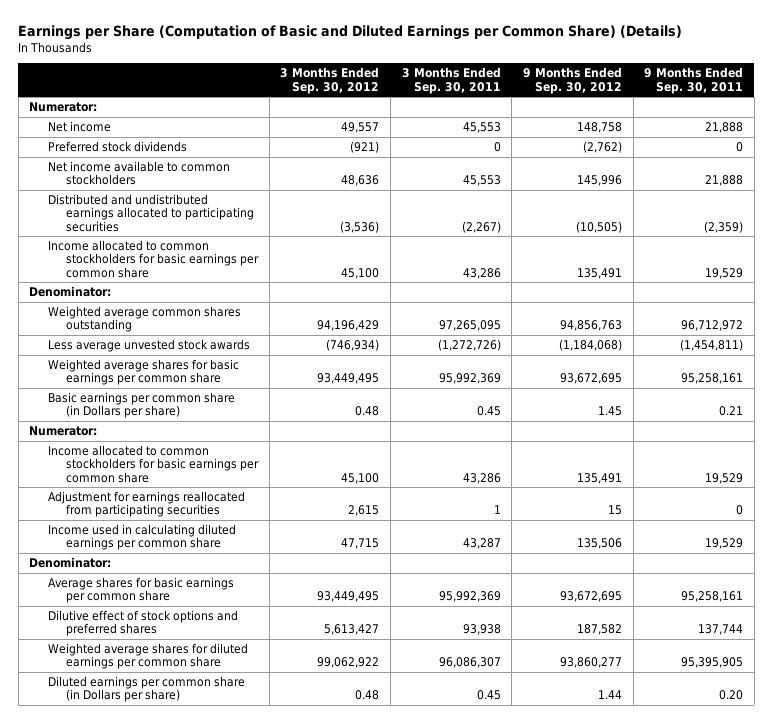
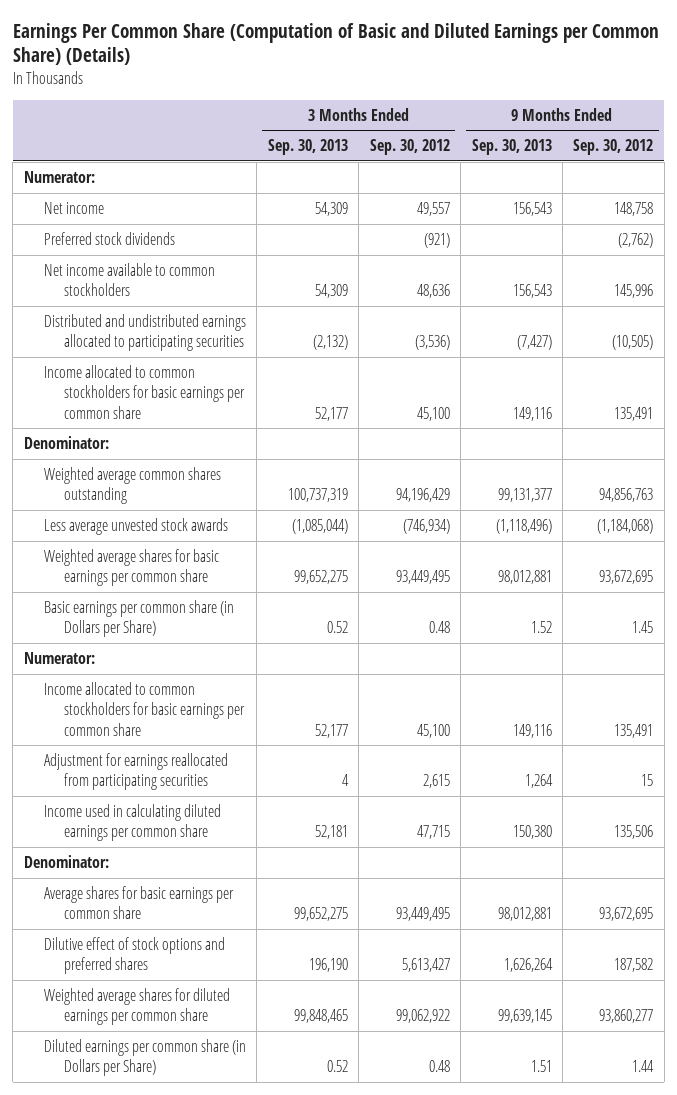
- Earnings per Share (Computation of Basic and Diluted Earnings per Common Share) (Details)
+ Earnings Per Common Share (Computation of Basic and Diluted Earnings per Common Share) (Details)
- | 3 Months Ended Sep. 30, 2012 | 3 Months Ended Sep. 30, 2011 | 9 Months Ended Sep. 30, 2012 | 9 Months Ended Sep. 30, 2011
+ | 3 Months Ended Sep. 30, 2013 | 3 Months Ended Sep. 30, 2012 | 9 Months Ended Sep. 30, 2013 | 9 Months Ended Sep. 30, 2012
- Basic earnings per common share (in Dollars per share) | 0.48 | 0.45 | 1.45 | 0.21
+ Basic earnings per common share (in Dollars per Share) | 0.52 | 0.48 | 1.52 | 1.45
- Diluted earnings per common share (in Dollars per share) | 0.48 | 0.45 | 1.44 | 0.20
+ Diluted earnings per common share (in Dollars per Share) | 0.52 | 0.48 | 1.51 | 1.44

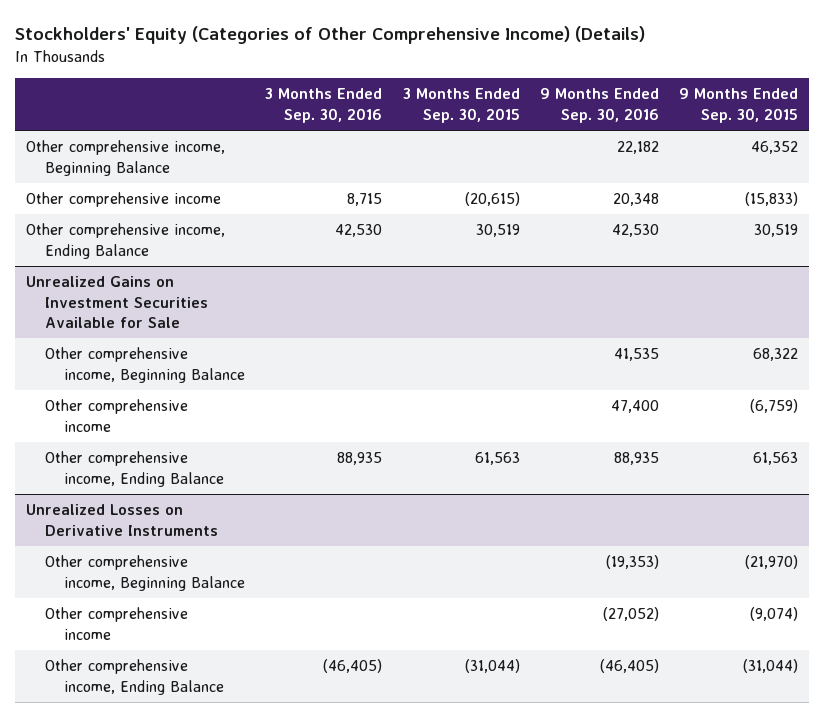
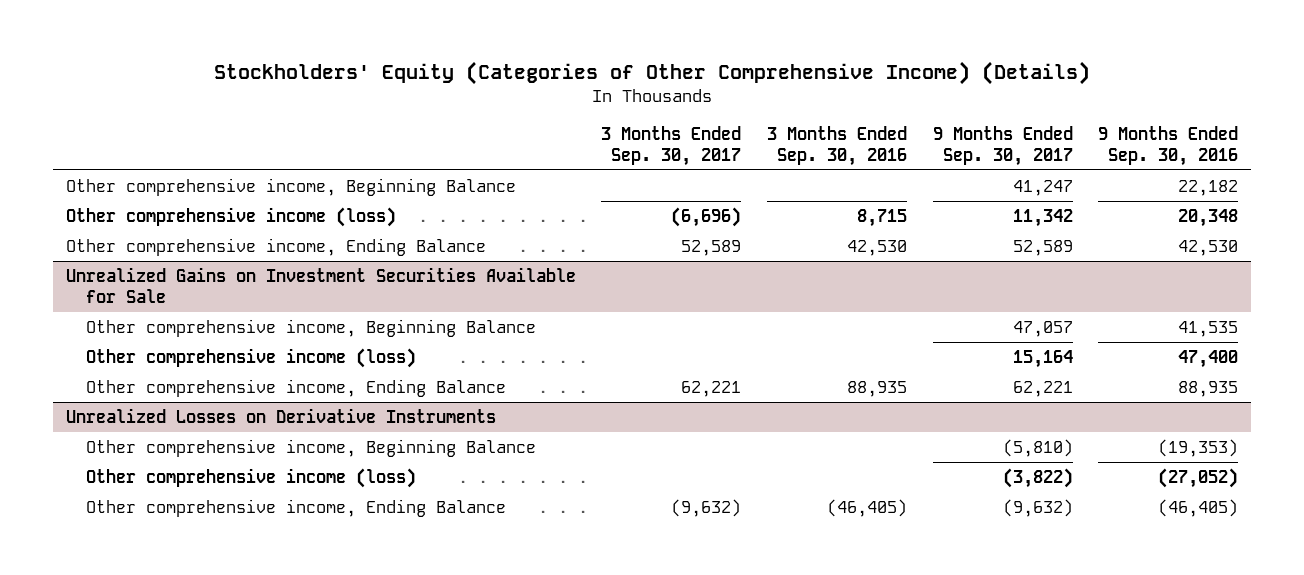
- | 3 Months Ended Sep. 30, 2016 | 3 Months Ended Sep. 30, 2015 | 9 Months Ended Sep. 30, 2016 | 9 Months Ended Sep. 30, 2015
+ | 3 Months Ended Sep. 30, 2017 | 3 Months Ended Sep. 30, 2016 | 9 Months Ended Sep. 30, 2017 | 9 Months Ended Sep. 30, 2016
- Other comprehensive income | 8,715 | (20,615) | 20,348 | (15,833)
+ Other comprehensive income (loss) | (6,696) | 8,715 | 11,342 | 20,348
@ Unrealized Gains on Investment Securities Available for Sale
- Other comprehensive income | | | 47,400 | (6,759)
+ Other comprehensive income (loss) | | | 15,164 | 47,400
@ Unrealized Losses on Derivative Instruments
- Other comprehensive income | | | (27,052) | (9,074)
+ Other comprehensive income (loss) | | | (3,822) | (27,052)

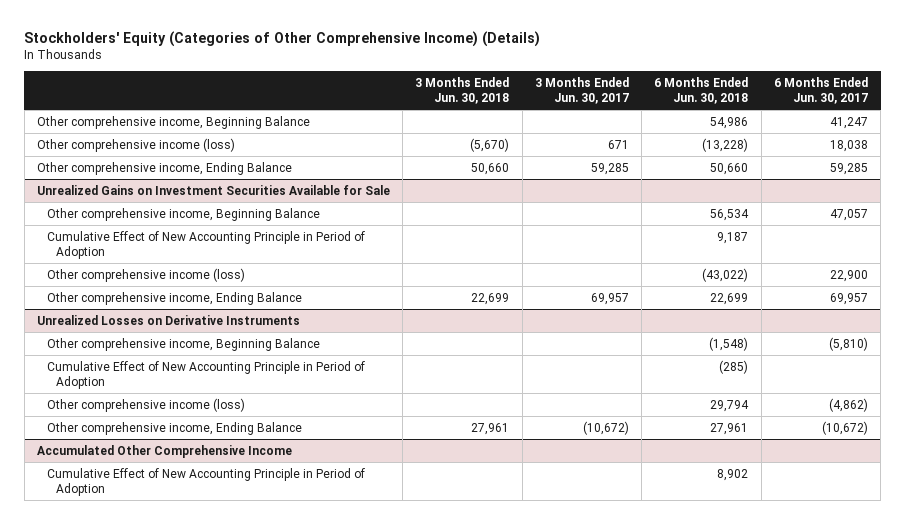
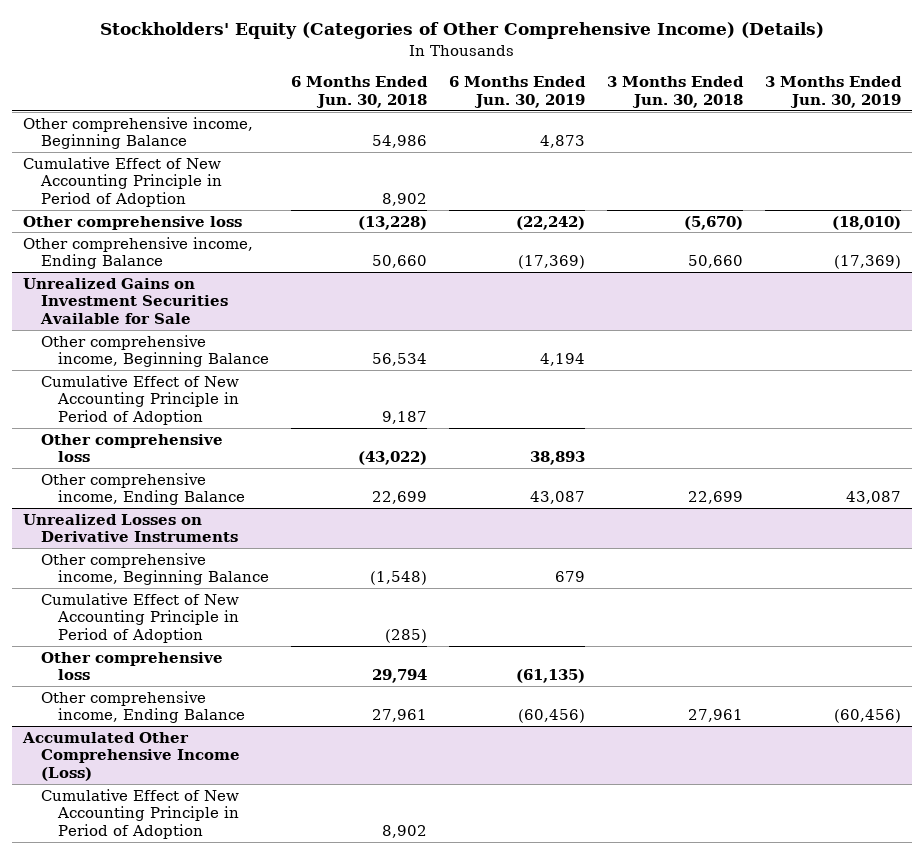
- | 3 Months Ended Jun. 30, 2018 | 3 Months Ended Jun. 30, 2017 | 6 Months Ended Jun. 30, 2018 | 6 Months Ended Jun. 30, 2017
+ | 6 Months Ended Jun. 30, 2018 | 6 Months Ended Jun. 30, 2019 | 3 Months Ended Jun. 30, 2018 | 3 Months Ended Jun. 30, 2019
- Other comprehensive income (loss) | (5,670) | 671 | (13,228) | 18,038
+ Cumulative Effect of New Accounting Principle in Period of Adoption | 8,902 | | |
+ Other comprehensive loss | (13,228) | (22,242) | (5,670) | (18,010)
@ Unrealized Gains on Investment Securities Available for Sale
- Other comprehensive income (loss) | | | (43,022) | 22,900
+ Other comprehensive loss | (43,022) | 38,893 | |
@ Unrealized Losses on Derivative Instruments
- Other comprehensive income (loss) | | | 29,794 | (4,862)
+ Other comprehensive loss | 29,794 | (61,135) | |
- Accumulated Other Comprehensive Income
+ Accumulated Other Comprehensive Income (Loss)

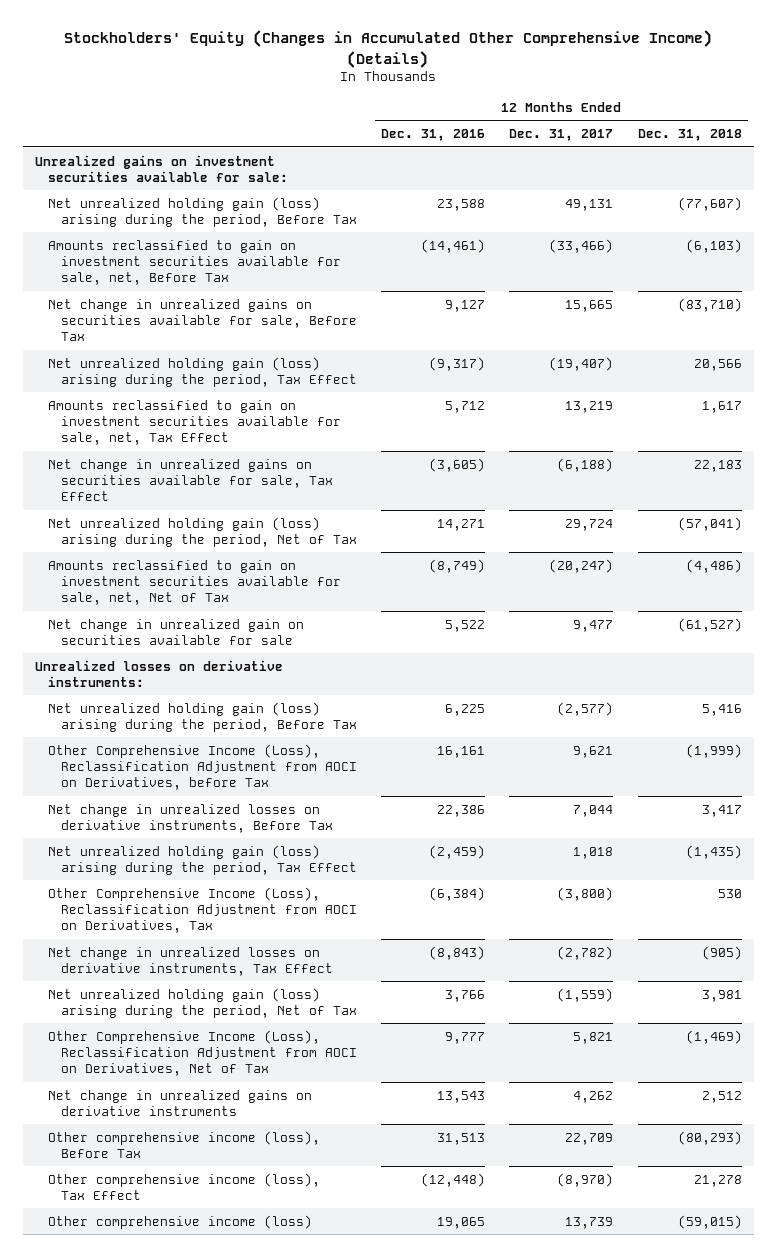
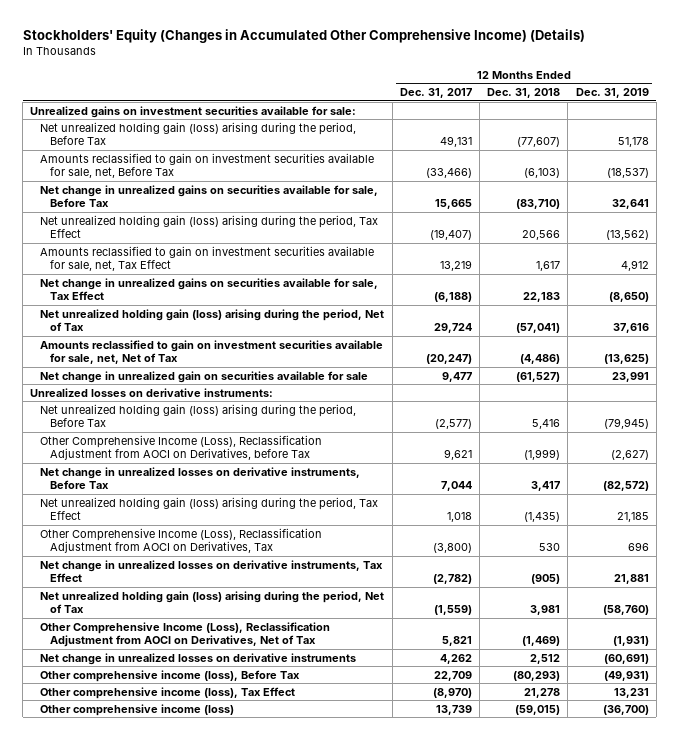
- | 12 Months Ended Dec. 31, 2016 | 12 Months Ended Dec. 31, 2017 | 12 Months Ended Dec. 31, 2018
+ | 12 Months Ended Dec. 31, 2017 | 12 Months Ended Dec. 31, 2018 | 12 Months Ended Dec. 31, 2019
- Net change in unrealized gains on derivative instruments | 13,543 | 4,262 | 2,512
+ Net change in unrealized losses on derivative instruments | 4,262 | 2,512 | (60,691)

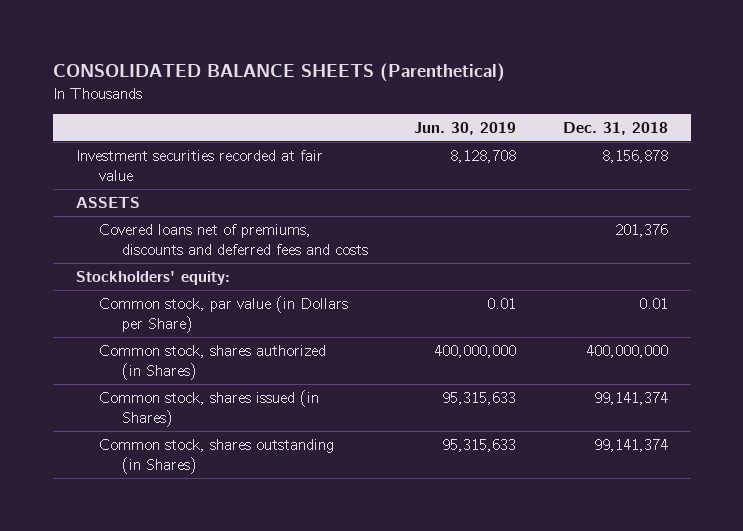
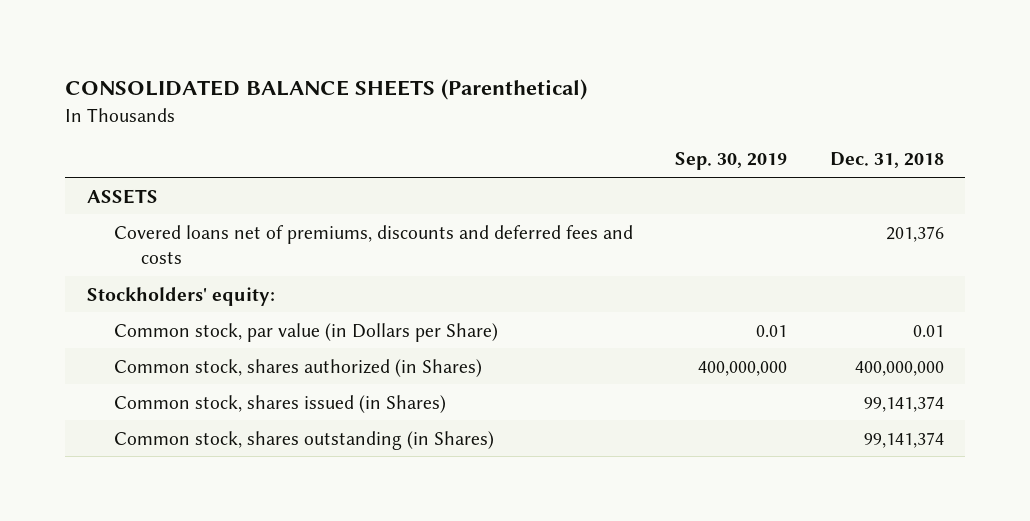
- | Jun. 30, 2019 | Dec. 31, 2018
+ | Sep. 30, 2019 | Dec. 31, 2018
- Investment securities recorded at fair value | 8,128,708 | 8,156,878

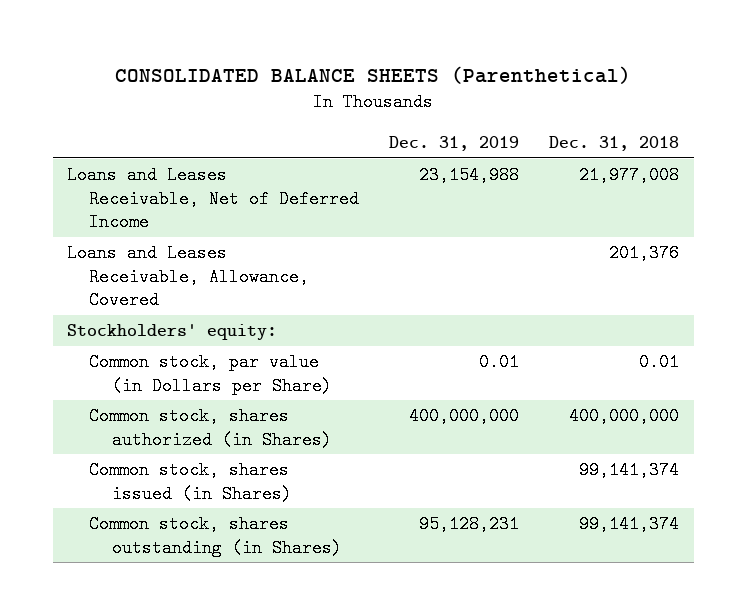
- | Sep. 30, 2019 | Dec. 31, 2018
+ | Dec. 31, 2019 | Dec. 31, 2018
- ASSETS
- Covered loans net of premiums, discounts and deferred fees and costs | | 201,376
+ Loans and Leases Receivable, Net of Deferred Income | 23,154,988 | 21,977,008
+ Loans and Leases Receivable, Allowance, Covered | | 201,376

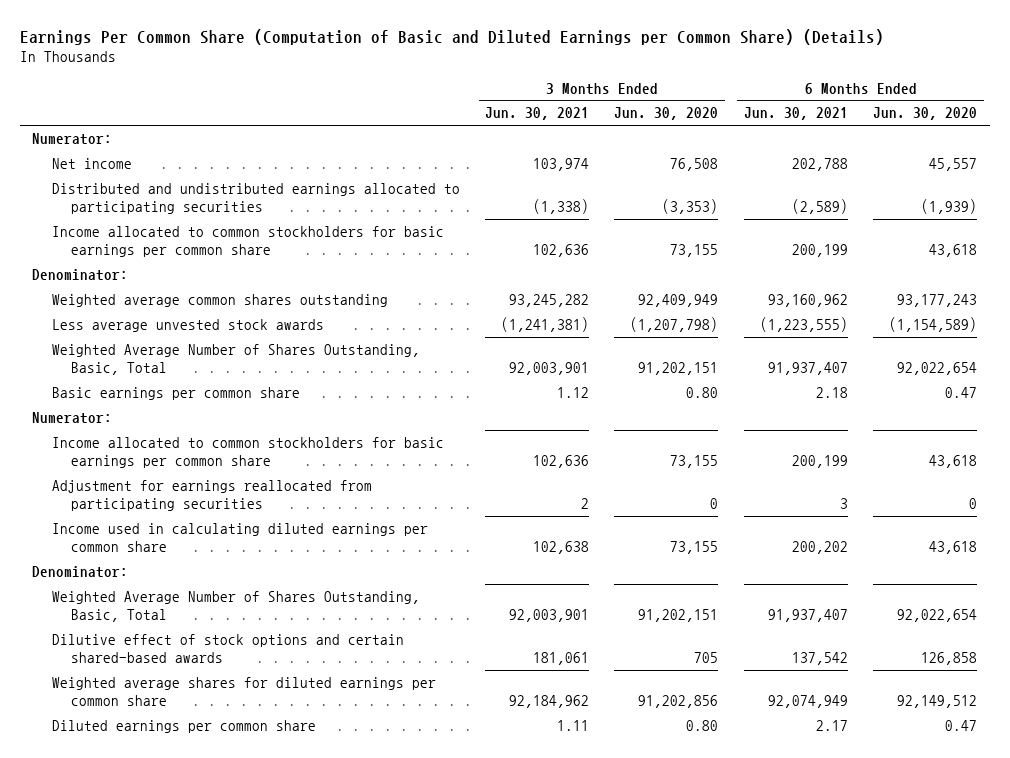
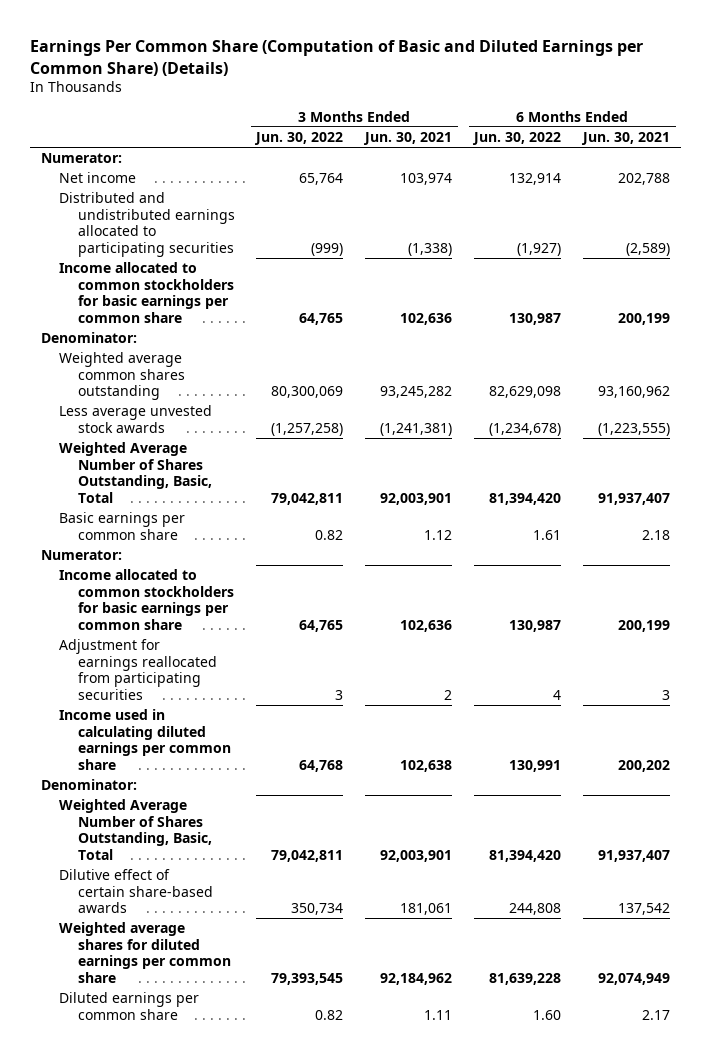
- | 3 Months Ended Jun. 30, 2021 | 3 Months Ended Jun. 30, 2020 | 6 Months Ended Jun. 30, 2021 | 6 Months Ended Jun. 30, 2020
+ | 3 Months Ended Jun. 30, 2022 | 3 Months Ended Jun. 30, 2021 | 6 Months Ended Jun. 30, 2022 | 6 Months Ended Jun. 30, 2021
- Dilutive effect of stock options and certain shared-based awards | 181,061 | 705 | 137,542 | 126,858
+ Dilutive effect of certain share-based awards | 350,734 | 181,061 | 244,808 | 137,542

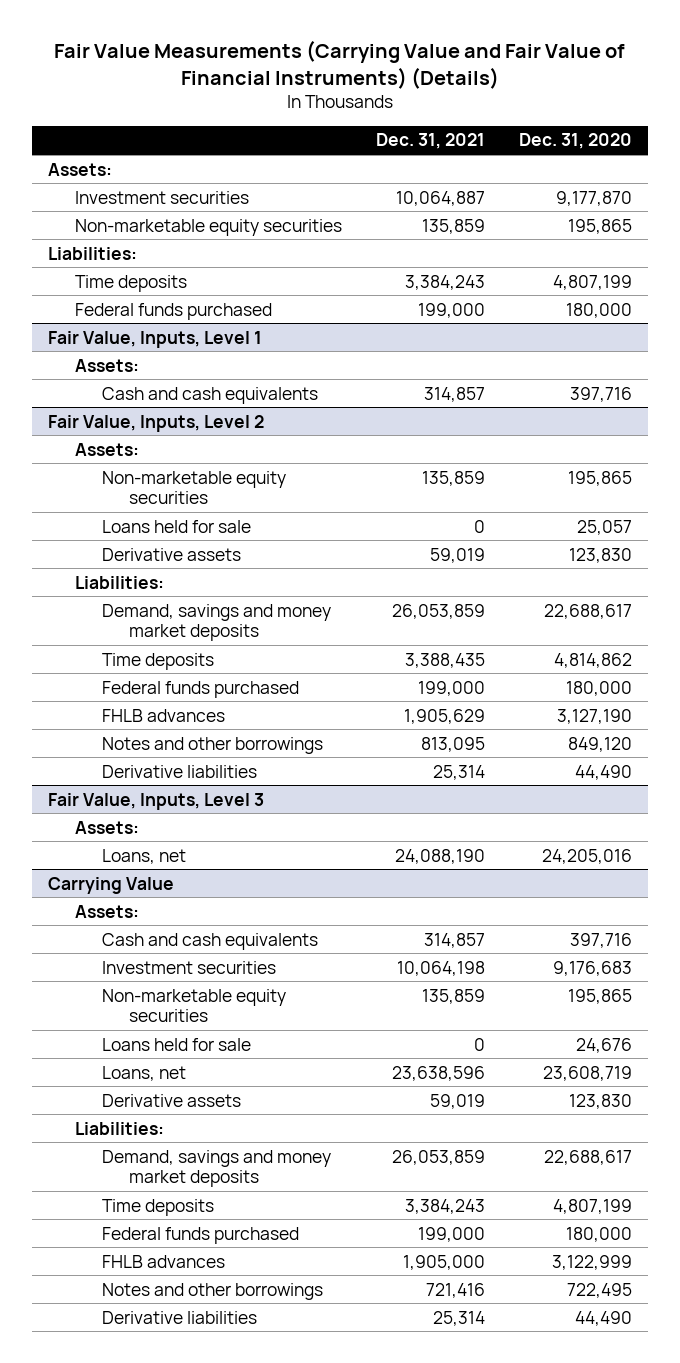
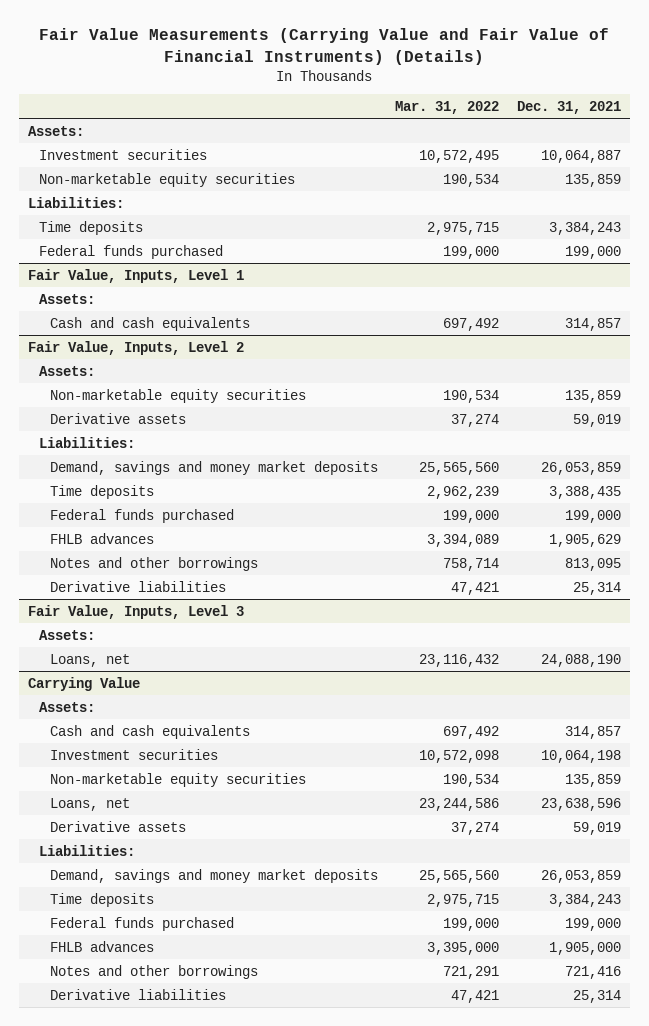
- | Dec. 31, 2021 | Dec. 31, 2020
+ | Mar. 31, 2022 | Dec. 31, 2021
@ Fair Value, Inputs, Level 2
- Loans held for sale | 0 | 25,057
@ Carrying Value
- Loans held for sale | 0 | 24,676

